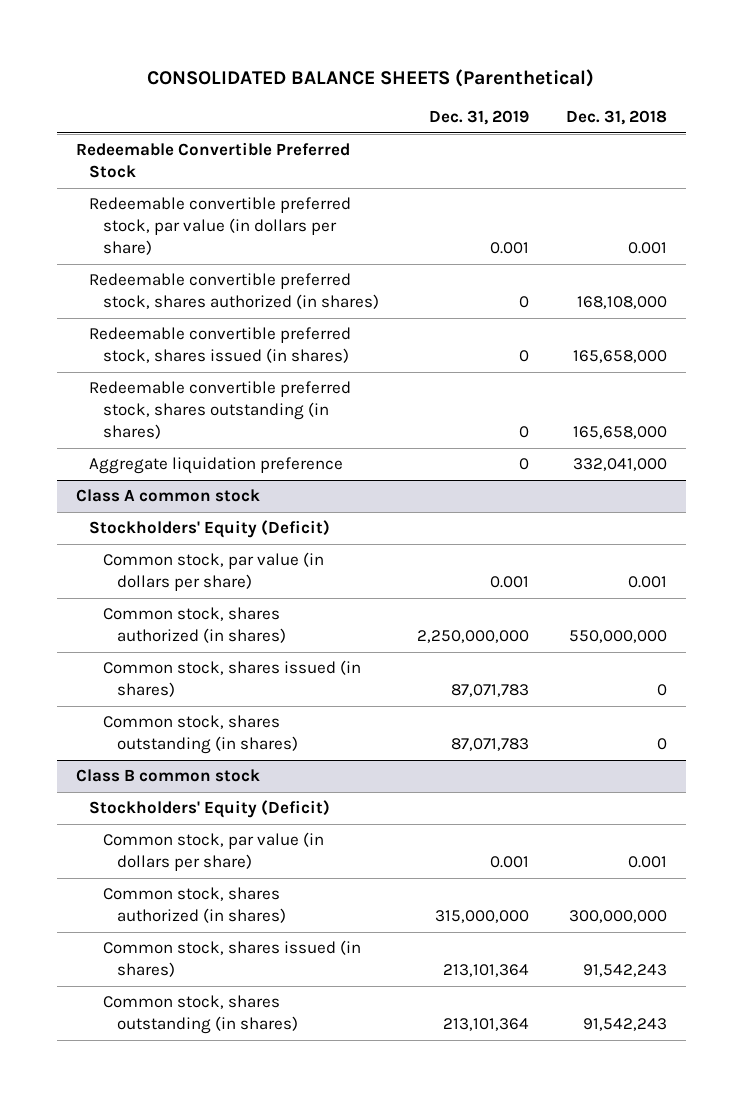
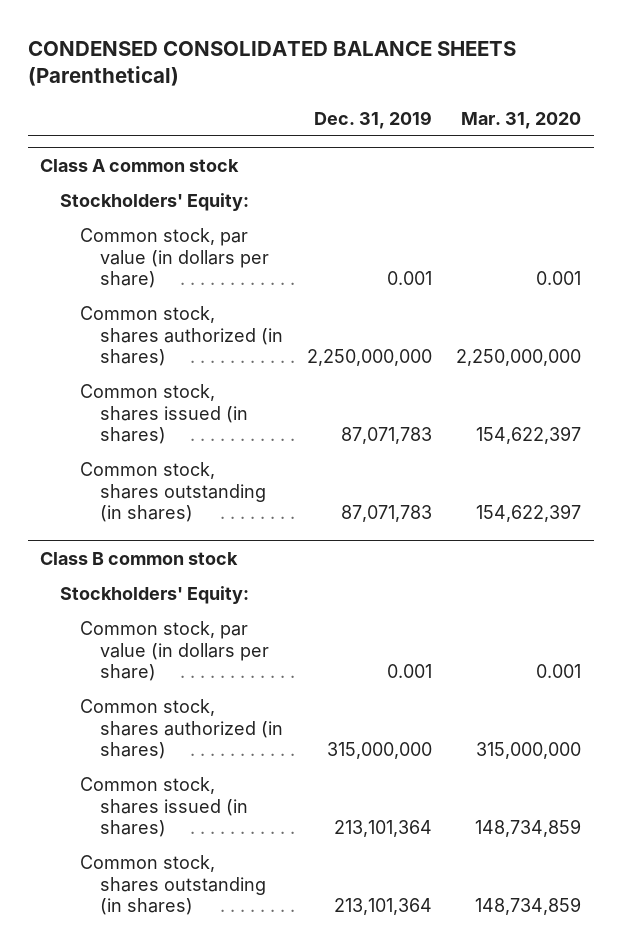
- CONSOLIDATED BALANCE SHEETS (Parenthetical)
+ CONDENSED CONSOLIDATED BALANCE SHEETS (Parenthetical)
- | Dec. 31, 2019 | Dec. 31, 2018
+ | Dec. 31, 2019 | Mar. 31, 2020
- Redeemable Convertible Preferred Stock
- Redeemable convertible preferred stock, par value (in dollars per share) | 0.001 | 0.001
- Redeemable convertible preferred stock, shares authorized (in shares) | 0 | 168,108,000
- Redeemable convertible preferred stock, shares issued (in shares) | 0 | 165,658,000
- Redeemable convertible preferred stock, shares outstanding (in shares) | 0 | 165,658,000
- Aggregate liquidation preference | 0 | 332,041,000
@ Class A common stock
- Stockholders' Equity (Deficit)
+ Stockholders' Equity:
@ Class B common stock
- Stockholders' Equity (Deficit)
+ Stockholders' Equity:

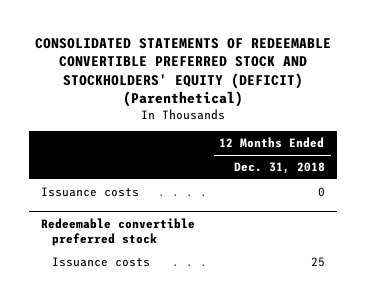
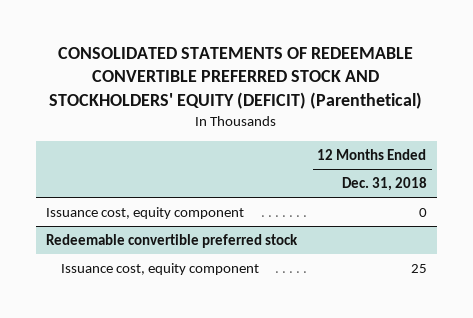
- Issuance costs | 0
+ Issuance cost, equity component | 0
@ Redeemable convertible preferred stock
- Issuance costs | 25
+ Issuance cost, equity component | 25

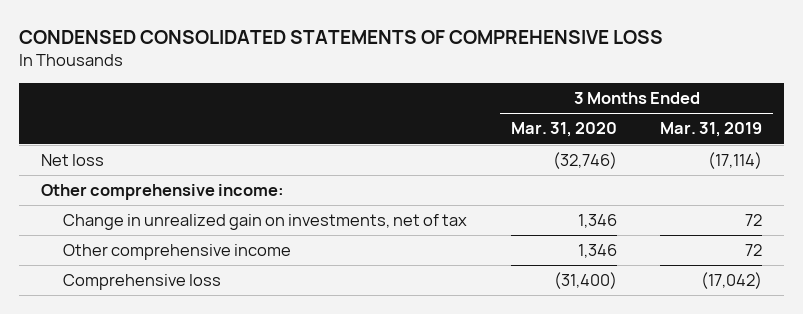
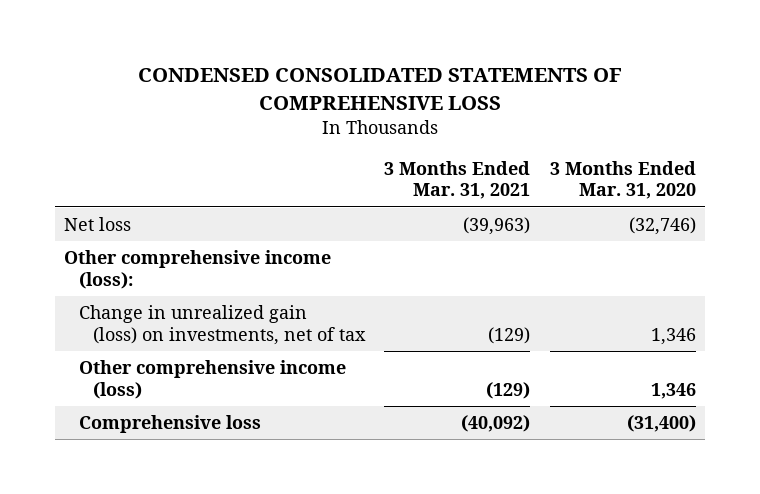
- | 3 Months Ended Mar. 31, 2020 | 3 Months Ended Mar. 31, 2019
+ | 3 Months Ended Mar. 31, 2021 | 3 Months Ended Mar. 31, 2020
- Other comprehensive income:
- Change in unrealized gain on investments, net of tax | 1,346 | 72
- Other comprehensive income | 1,346 | 72
+ Other comprehensive income (loss):
+ Change in unrealized gain (loss) on investments, net of tax | (129) | 1,346
+ Other comprehensive income (loss) | (129) | 1,346

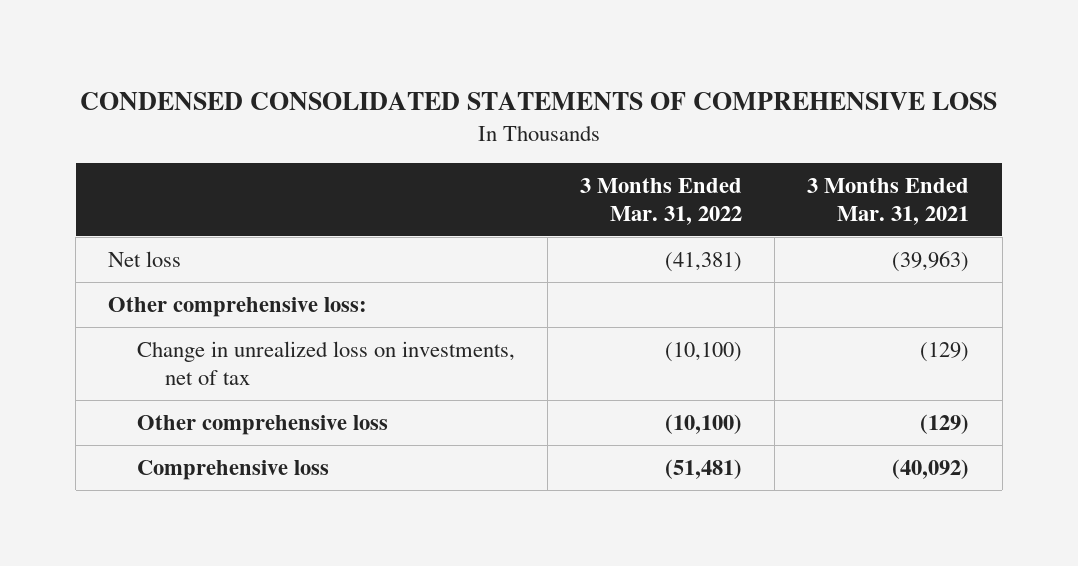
- | 3 Months Ended Mar. 31, 2021 | 3 Months Ended Mar. 31, 2020
+ | 3 Months Ended Mar. 31, 2022 | 3 Months Ended Mar. 31, 2021
- Other comprehensive income (loss):
- Change in unrealized gain (loss) on investments, net of tax | (129) | 1,346
- Other comprehensive income (loss) | (129) | 1,346
+ Other comprehensive loss:
+ Change in unrealized loss on investments, net of tax | (10,100) | (129)
+ Other comprehensive loss | (10,100) | (129)

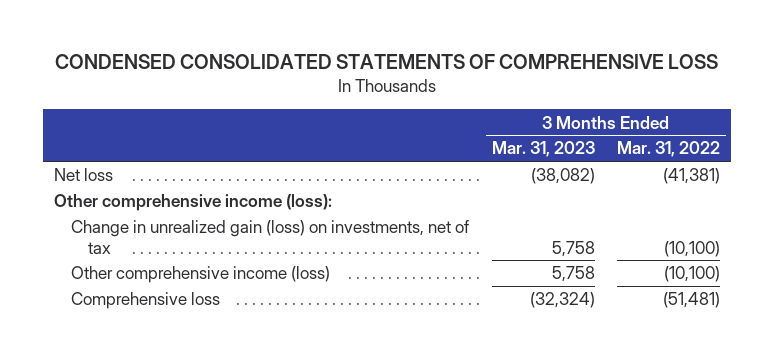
- | 3 Months Ended Mar. 31, 2022 | 3 Months Ended Mar. 31, 2021
+ | 3 Months Ended Mar. 31, 2023 | 3 Months Ended Mar. 31, 2022
- Other comprehensive loss:
- Change in unrealized loss on investments, net of tax | (10,100) | (129)
- Other comprehensive loss | (10,100) | (129)
+ Other comprehensive income (loss):
+ Change in unrealized gain (loss) on investments, net of tax | 5,758 | (10,100)
+ Other comprehensive income (loss) | 5,758 | (10,100)

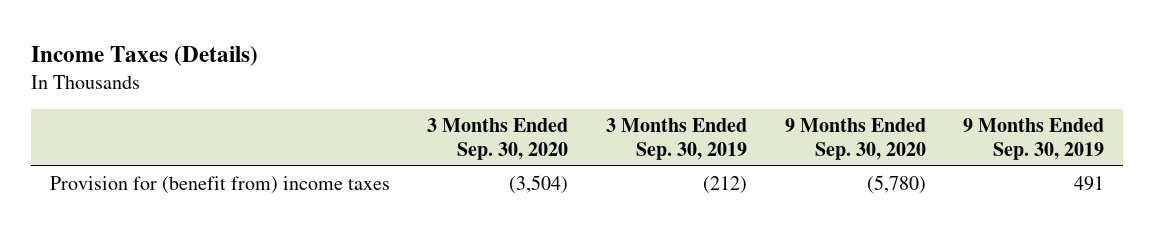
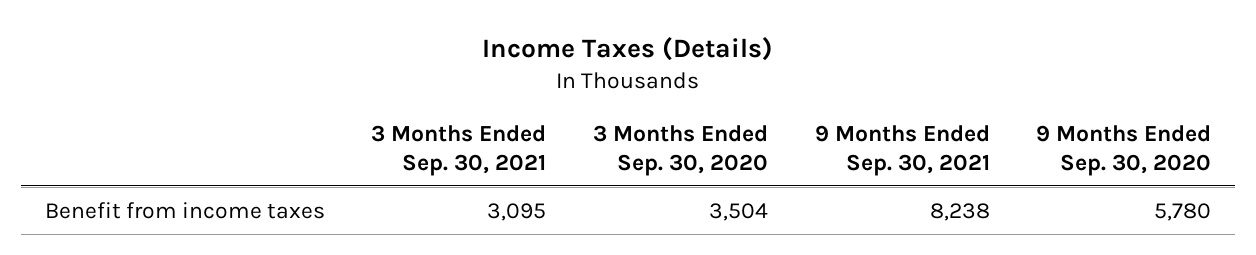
- | 3 Months Ended Sep. 30, 2020 | 3 Months Ended Sep. 30, 2019 | 9 Months Ended Sep. 30, 2020 | 9 Months Ended Sep. 30, 2019
+ | 3 Months Ended Sep. 30, 2021 | 3 Months Ended Sep. 30, 2020 | 9 Months Ended Sep. 30, 2021 | 9 Months Ended Sep. 30, 2020
- Provision for (benefit from) income taxes | (3,504) | (212) | (5,780) | 491
+ Benefit from income taxes | 3,095 | 3,504 | 8,238 | 5,780

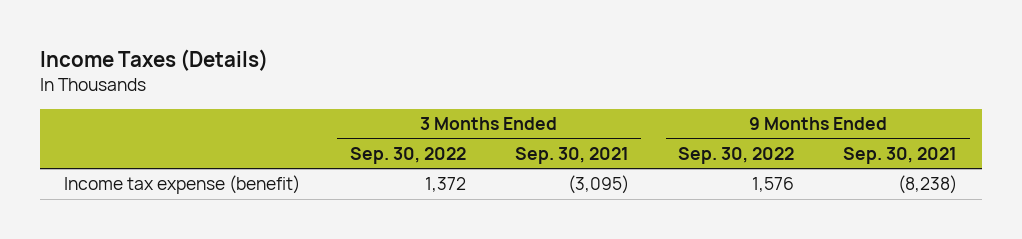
- | 3 Months Ended Sep. 30, 2021 | 3 Months Ended Sep. 30, 2020 | 9 Months Ended Sep. 30, 2021 | 9 Months Ended Sep. 30, 2020
+ | 3 Months Ended Sep. 30, 2022 | 3 Months Ended Sep. 30, 2021 | 9 Months Ended Sep. 30, 2022 | 9 Months Ended Sep. 30, 2021
- Benefit from income taxes | 3,095 | 3,504 | 8,238 | 5,780
+ Income tax expense (benefit) | 1,372 | (3,095) | 1,576 | (8,238)

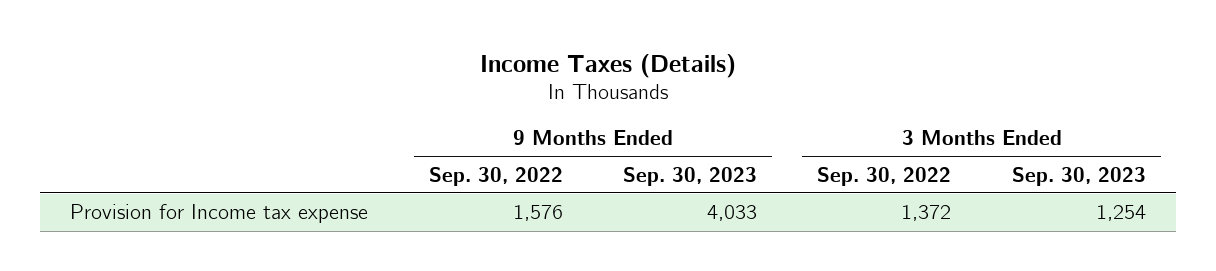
- | 3 Months Ended Sep. 30, 2022 | 3 Months Ended Sep. 30, 2021 | 9 Months Ended Sep. 30, 2022 | 9 Months Ended Sep. 30, 2021
+ | 9 Months Ended Sep. 30, 2022 | 9 Months Ended Sep. 30, 2023 | 3 Months Ended Sep. 30, 2022 | 3 Months Ended Sep. 30, 2023
- Income tax expense (benefit) | 1,372 | (3,095) | 1,576 | (8,238)
+ Provision for Income tax expense | 1,576 | 4,033 | 1,372 | 1,254

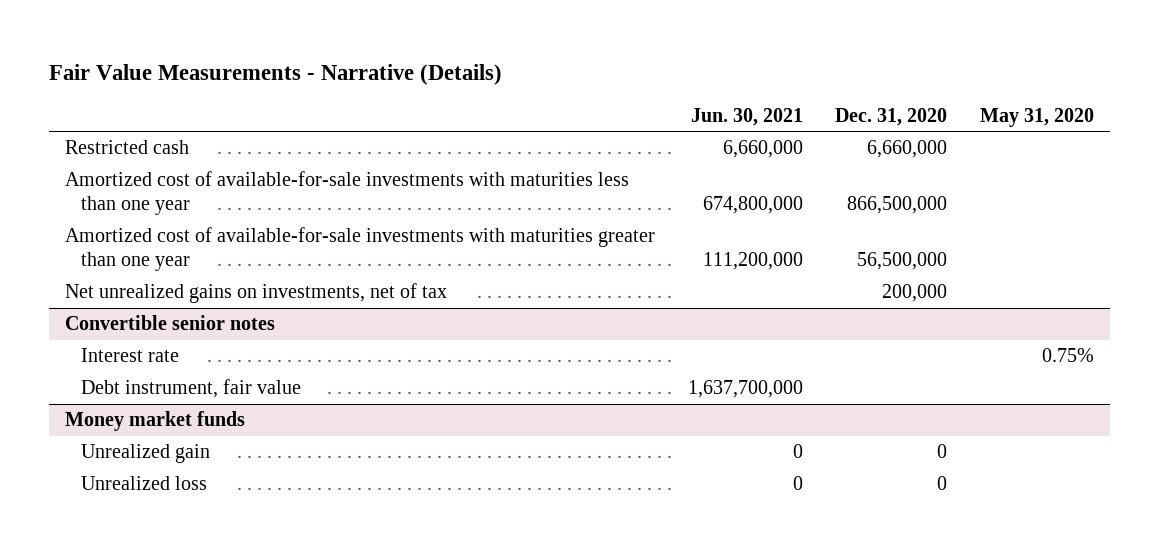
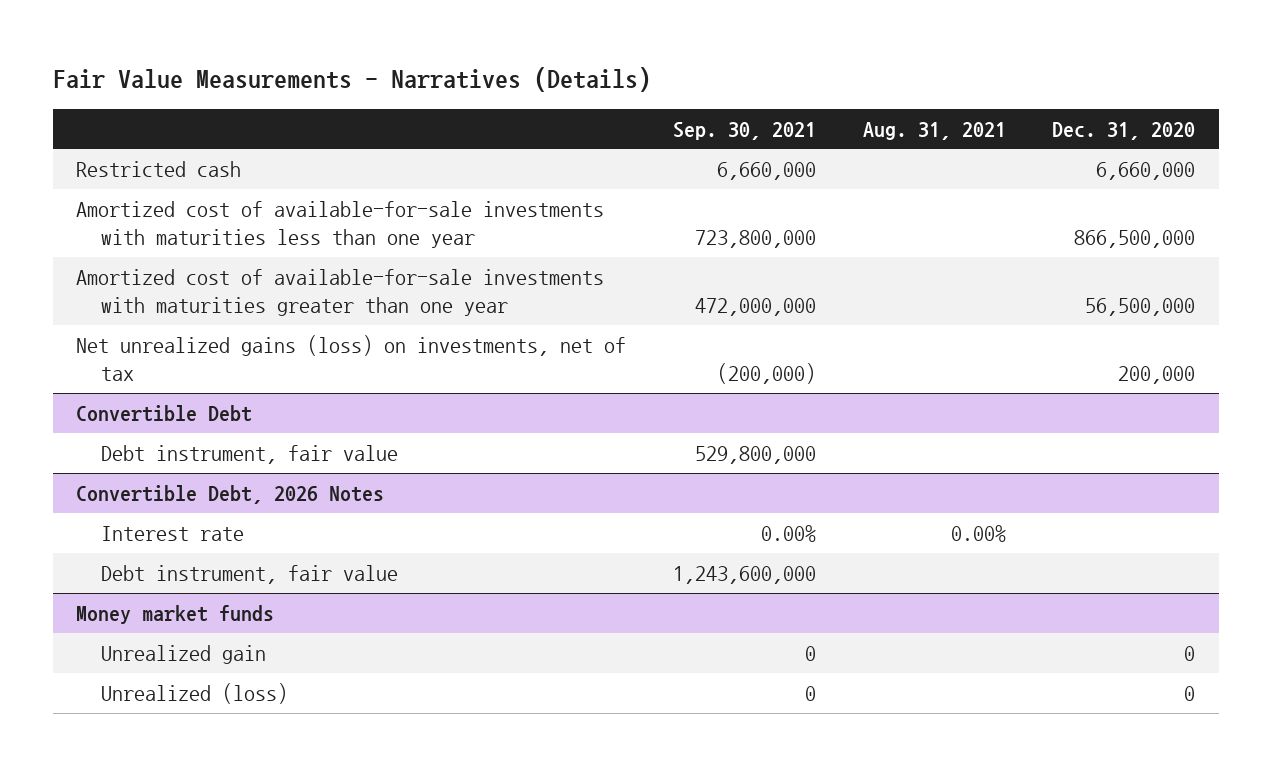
- Fair Value Measurements - Narrative (Details)
+ Fair Value Measurements - Narratives (Details)
- | Jun. 30, 2021 | Dec. 31, 2020 | May 31, 2020
+ | Sep. 30, 2021 | Aug. 31, 2021 | Dec. 31, 2020
- Net unrealized gains on investments, net of tax | | 200,000 |
- Convertible senior notes
+ Net unrealized gains (loss) on investments, net of tax | (200,000) | | 200,000
+ Convertible Debt
+ Debt instrument, fair value | 529,800,000 | |
+ Convertible Debt, 2026 Notes
@ Money market funds
- Unrealized loss | 0 | 0 |
+ Unrealized (loss) | 0 | | 0

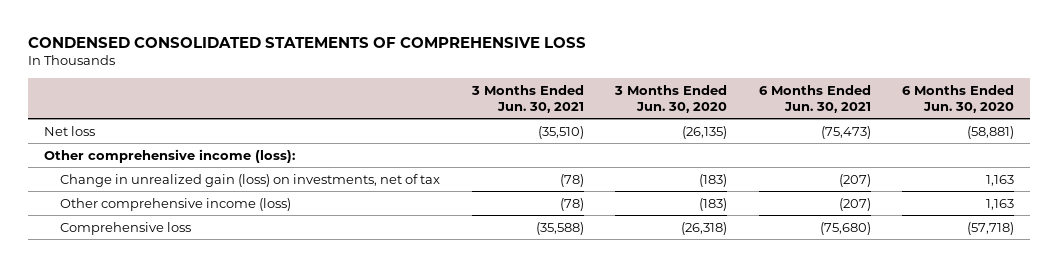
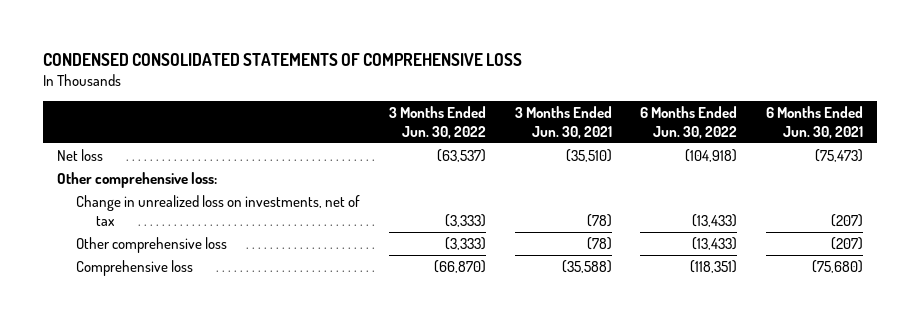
- | 3 Months Ended Jun. 30, 2021 | 3 Months Ended Jun. 30, 2020 | 6 Months Ended Jun. 30, 2021 | 6 Months Ended Jun. 30, 2020
+ | 3 Months Ended Jun. 30, 2022 | 3 Months Ended Jun. 30, 2021 | 6 Months Ended Jun. 30, 2022 | 6 Months Ended Jun. 30, 2021
- Other comprehensive income (loss):
- Change in unrealized gain (loss) on investments, net of tax | (78) | (183) | (207) | 1,163
- Other comprehensive income (loss) | (78) | (183) | (207) | 1,163
+ Other comprehensive loss:
+ Change in unrealized loss on investments, net of tax | (3,333) | (78) | (13,433) | (207)
+ Other comprehensive loss | (3,333) | (78) | (13,433) | (207)

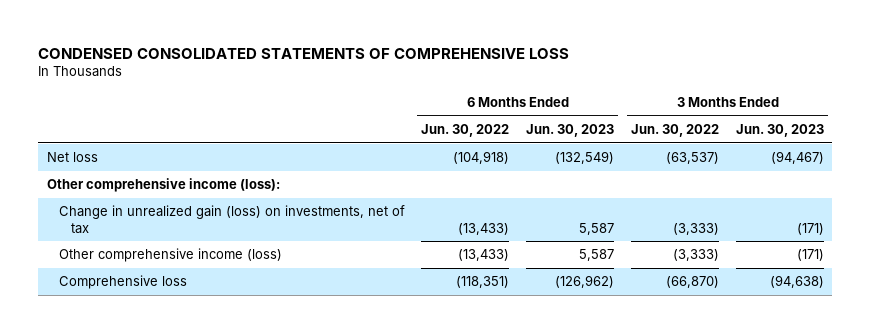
- | 3 Months Ended Jun. 30, 2022 | 3 Months Ended Jun. 30, 2021 | 6 Months Ended Jun. 30, 2022 | 6 Months Ended Jun. 30, 2021
+ | 6 Months Ended Jun. 30, 2022 | 6 Months Ended Jun. 30, 2023 | 3 Months Ended Jun. 30, 2022 | 3 Months Ended Jun. 30, 2023
- Other comprehensive loss:
- Change in unrealized loss on investments, net of tax | (3,333) | (78) | (13,433) | (207)
- Other comprehensive loss | (3,333) | (78) | (13,433) | (207)
+ Other comprehensive income (loss):
+ Change in unrealized gain (loss) on investments, net of tax | (13,433) | 5,587 | (3,333) | (171)
+ Other comprehensive income (loss) | (13,433) | 5,587 | (3,333) | (171)

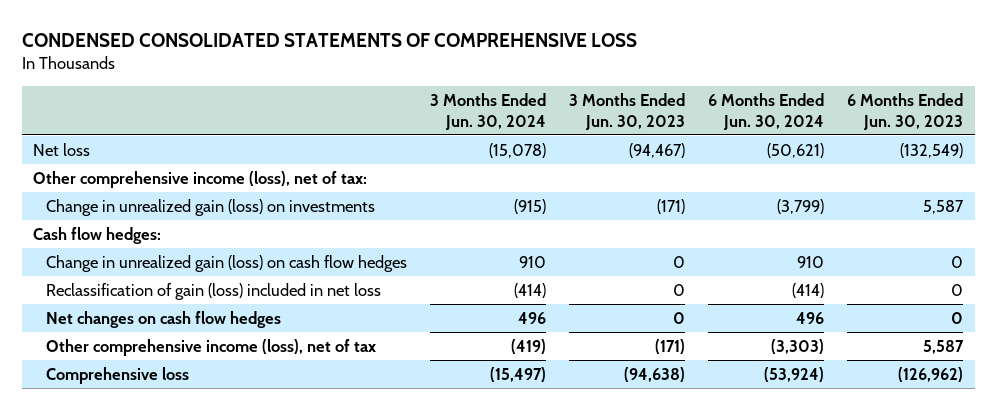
- | 6 Months Ended Jun. 30, 2022 | 6 Months Ended Jun. 30, 2023 | 3 Months Ended Jun. 30, 2022 | 3 Months Ended Jun. 30, 2023
+ | 3 Months Ended Jun. 30, 2024 | 3 Months Ended Jun. 30, 2023 | 6 Months Ended Jun. 30, 2024 | 6 Months Ended Jun. 30, 2023
- Other comprehensive income (loss):
- Change in unrealized gain (loss) on investments, net of tax | (13,433) | 5,587 | (3,333) | (171)
- Other comprehensive income (loss) | (13,433) | 5,587 | (3,333) | (171)
+ Other comprehensive income (loss), net of tax:
+ Change in unrealized gain (loss) on investments | (915) | (171) | (3,799) | 5,587
+ Cash flow hedges:
+ Change in unrealized gain (loss) on cash flow hedges | 910 | 0 | 910 | 0
+ Reclassification of gain (loss) included in net loss | (414) | 0 | (414) | 0
+ Net changes on cash flow hedges | 496 | 0 | 496 | 0
+ Other comprehensive income (loss), net of tax | (419) | (171) | (3,303) | 5,587

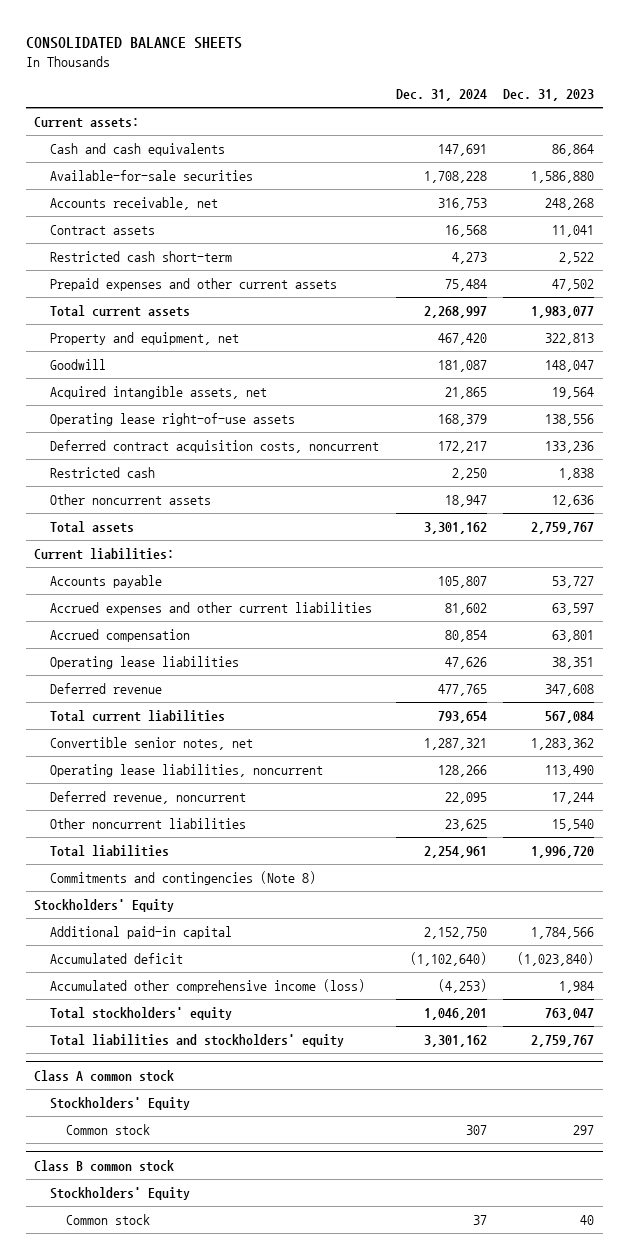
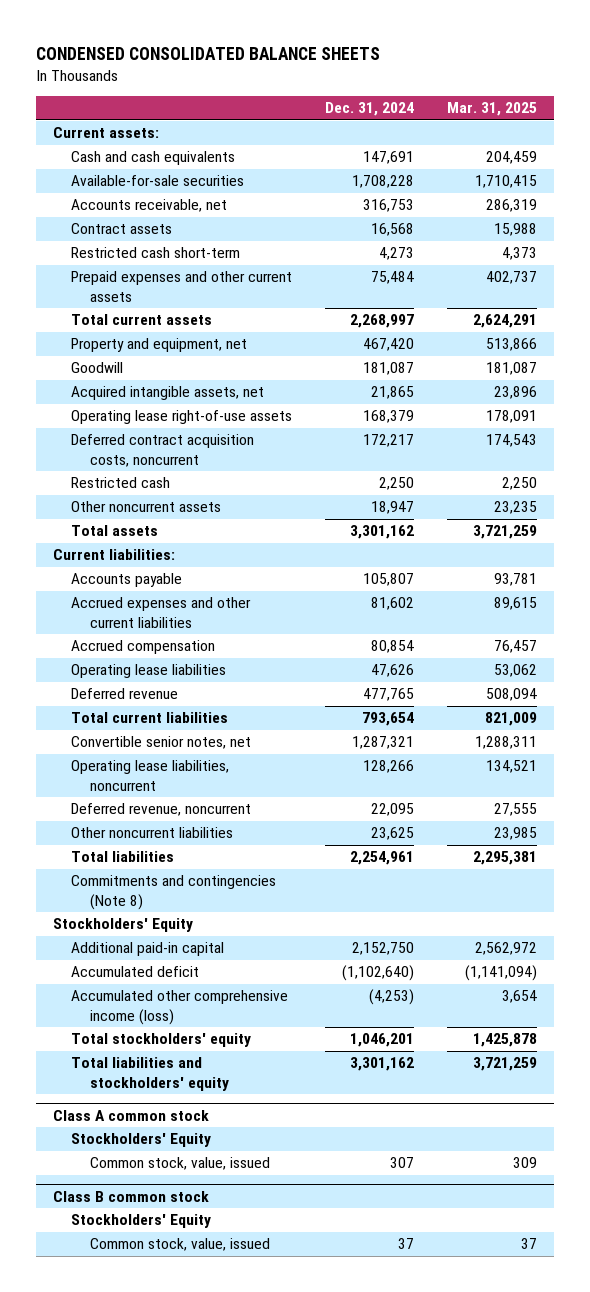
- CONSOLIDATED BALANCE SHEETS
+ CONDENSED CONSOLIDATED BALANCE SHEETS
- | Dec. 31, 2024 | Dec. 31, 2023
+ | Dec. 31, 2024 | Mar. 31, 2025
@ Class A common stock
- Common stock | 307 | 297
+ Common stock, value, issued | 307 | 309
@ Class B common stock
- Common stock | 37 | 40
+ Common stock, value, issued | 37 | 37

